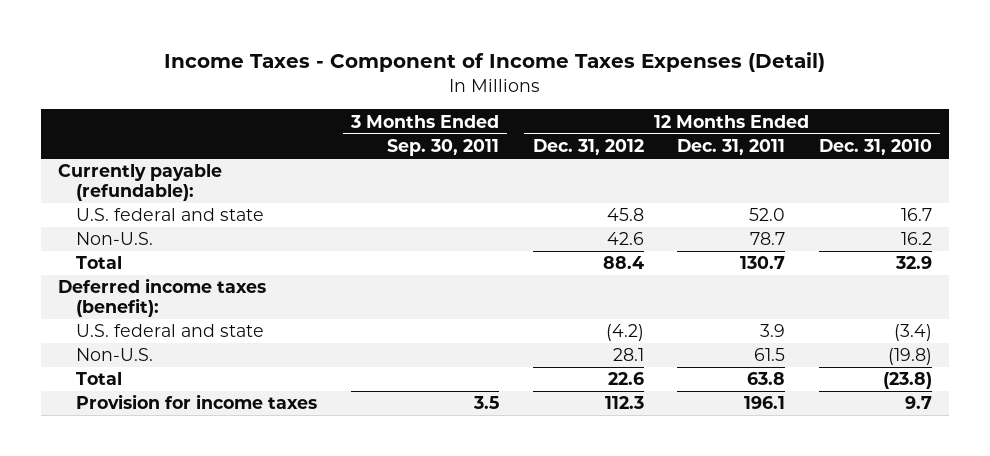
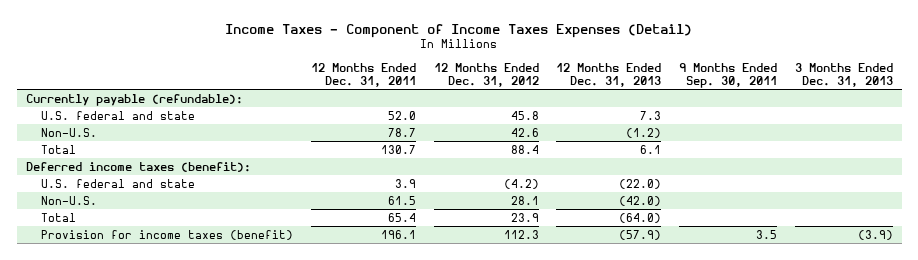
- | 3 Months Ended Sep. 30, 2011 | 12 Months Ended Dec. 31, 2012 | 12 Months Ended Dec. 31, 2011 | 12 Months Ended Dec. 31, 2010
+ | 12 Months Ended Dec. 31, 2011 | 12 Months Ended Dec. 31, 2012 | 12 Months Ended Dec. 31, 2013 | 9 Months Ended Sep. 30, 2011 | 3 Months Ended Dec. 31, 2013
- Total | | 22.6 | 63.8 | (23.8)
- Provision for income taxes | 3.5 | 112.3 | 196.1 | 9.7
+ Total | 65.4 | 23.9 | (64.0) | |
+ Provision for income taxes (benefit) | 196.1 | 112.3 | (57.9) | 3.5 | (3.9)

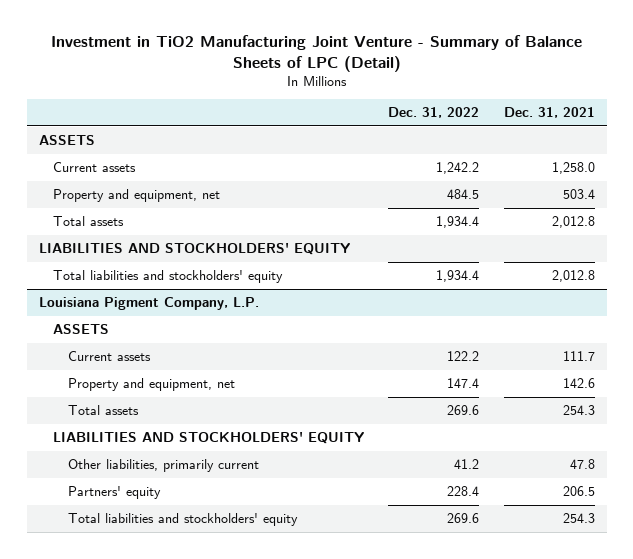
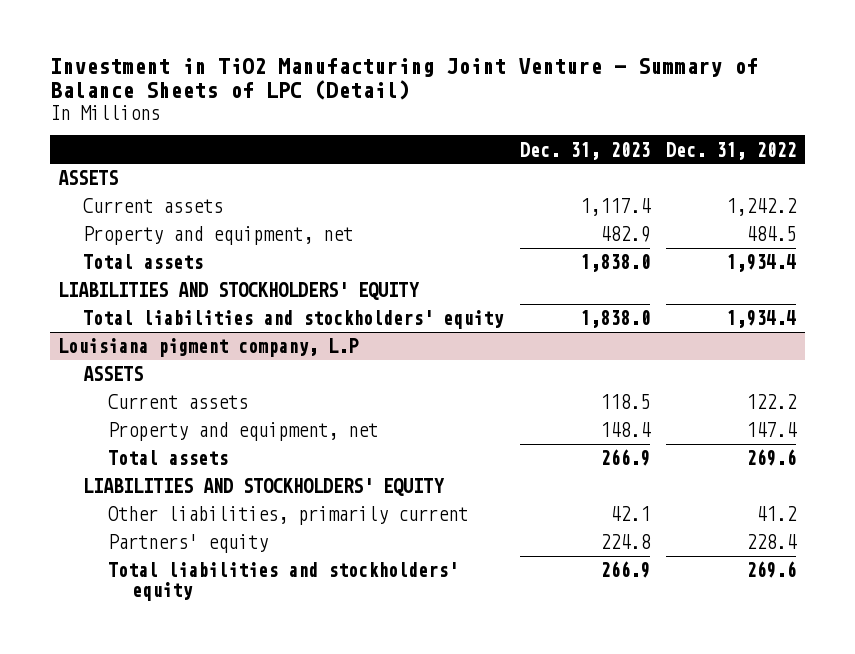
- | Dec. 31, 2022 | Dec. 31, 2021
+ | Dec. 31, 2023 | Dec. 31, 2022
- Louisiana Pigment Company, L.P.
+ Louisiana pigment company, L.P

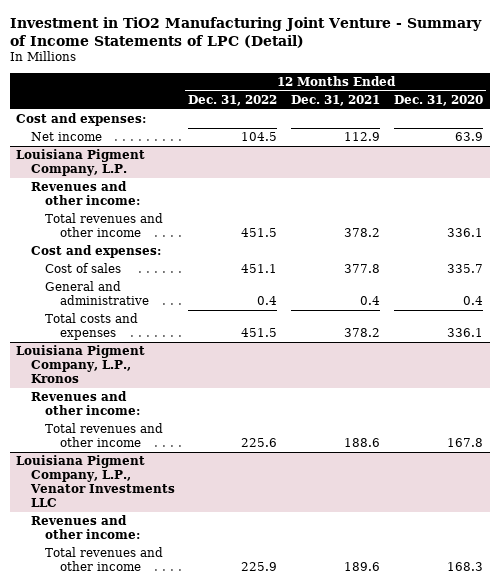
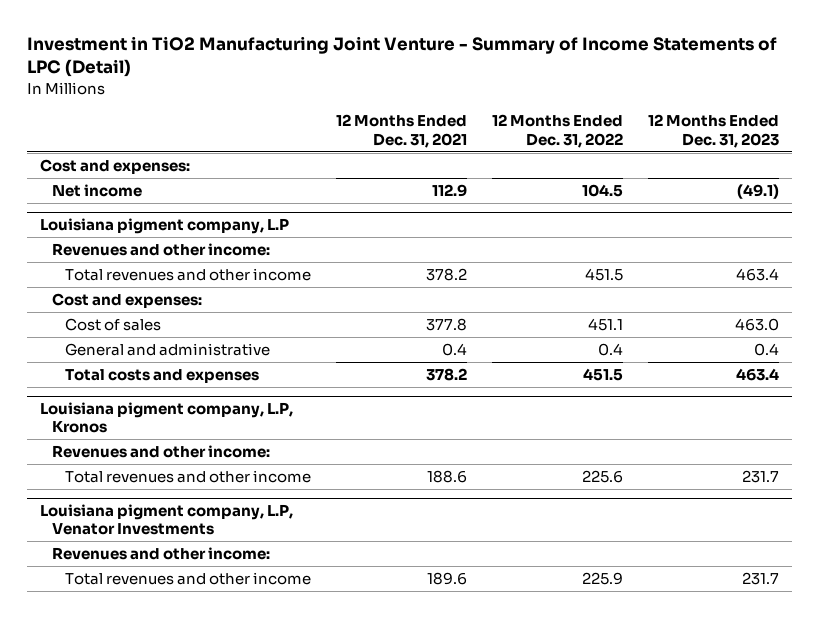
- | 12 Months Ended Dec. 31, 2022 | 12 Months Ended Dec. 31, 2021 | 12 Months Ended Dec. 31, 2020
+ | 12 Months Ended Dec. 31, 2021 | 12 Months Ended Dec. 31, 2022 | 12 Months Ended Dec. 31, 2023
- Louisiana Pigment Company, L.P.
+ Louisiana pigment company, L.P
- Louisiana Pigment Company, L.P., Kronos
+ Louisiana pigment company, L.P, Kronos
- Louisiana Pigment Company, L.P., Venator Investments LLC
+ Louisiana pigment company, L.P, Venator Investments

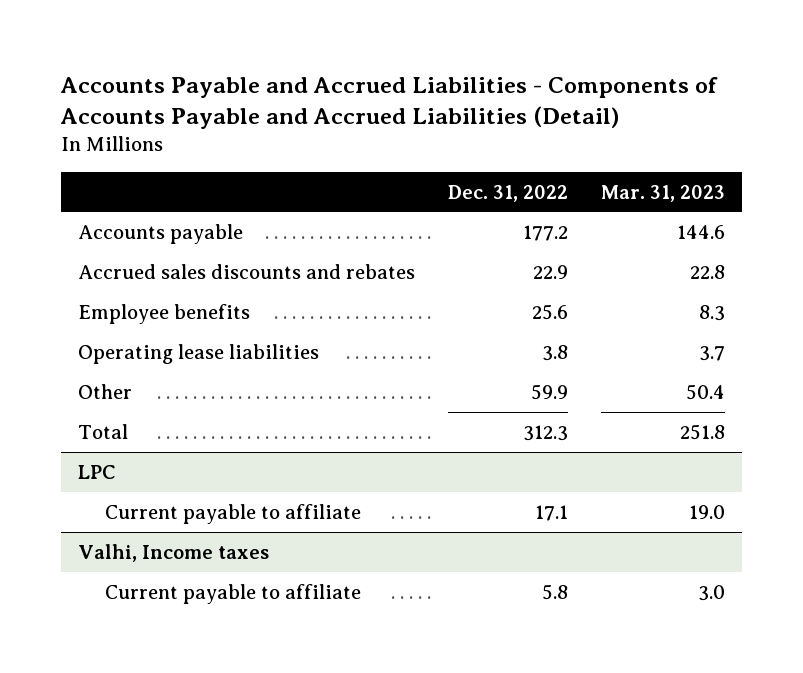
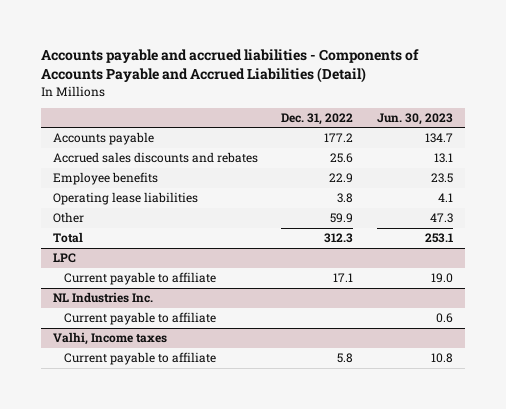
- Accounts Payable and Accrued Liabilities - Components of Accounts Payable and Accrued Liabilities (Detail)
+ Accounts payable and accrued liabilities - Components of Accounts Payable and Accrued Liabilities (Detail)
- | Dec. 31, 2022 | Mar. 31, 2023
+ | Dec. 31, 2022 | Jun. 30, 2023
- Accrued sales discounts and rebates | 22.9 | 22.8
- Employee benefits | 25.6 | 8.3
+ Accrued sales discounts and rebates | 25.6 | 13.1
+ Employee benefits | 22.9 | 23.5
+ NL Industries Inc.
+ Current payable to affiliate | | 0.6

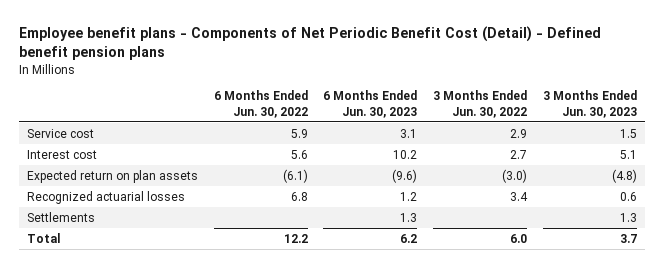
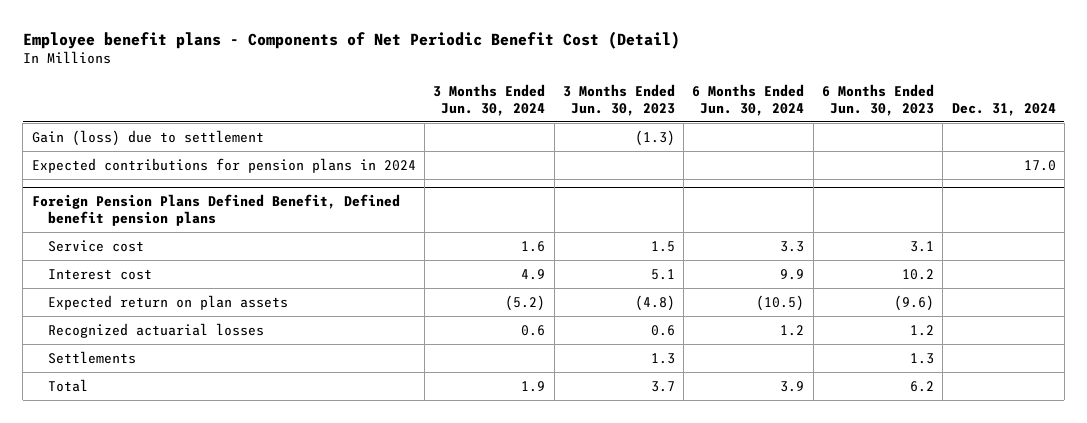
- Employee benefit plans - Components of Net Periodic Benefit Cost (Detail) - Defined benefit pension plans
+ Employee benefit plans - Components of Net Periodic Benefit Cost (Detail)
- | 6 Months Ended Jun. 30, 2022 | 6 Months Ended Jun. 30, 2023 | 3 Months Ended Jun. 30, 2022 | 3 Months Ended Jun. 30, 2023
+ | 3 Months Ended Jun. 30, 2024 | 3 Months Ended Jun. 30, 2023 | 6 Months Ended Jun. 30, 2024 | 6 Months Ended Jun. 30, 2023 | Dec. 31, 2024
+ Gain (loss) due to settlement | | (1.3) | | |
+ Expected contributions for pension plans in 2024 | | | | | 17.0
+ Foreign Pension Plans Defined Benefit, Defined benefit pension plans

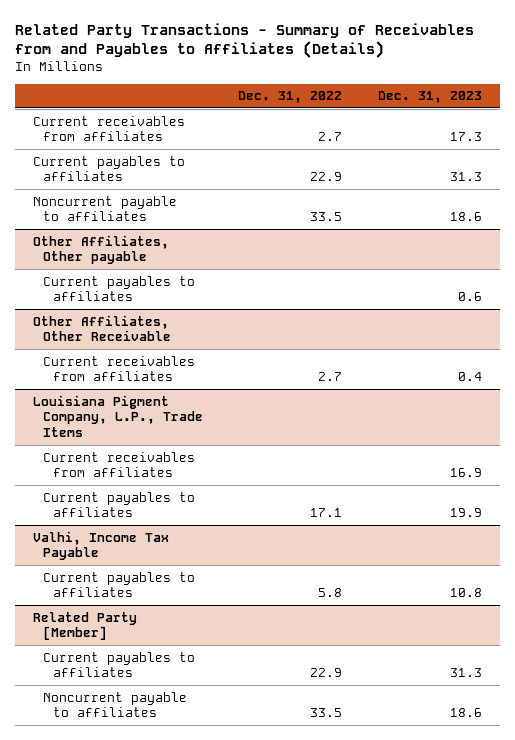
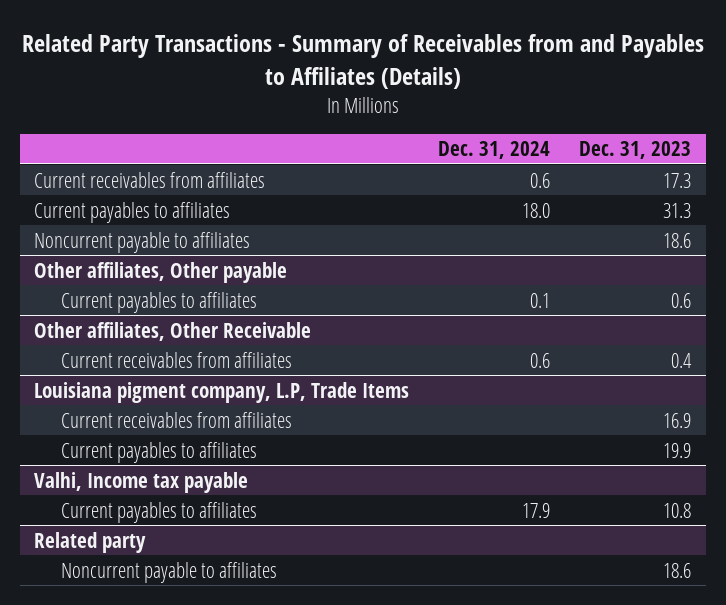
- | Dec. 31, 2022 | Dec. 31, 2023
+ | Dec. 31, 2024 | Dec. 31, 2023
- Other Affiliates, Other payable
+ Other affiliates, Other payable
- Other Affiliates, Other Receivable
+ Other affiliates, Other Receivable
- Louisiana Pigment Company, L.P., Trade Items
+ Louisiana pigment company, L.P, Trade Items
- Valhi, Income Tax Payable
+ Valhi, Income tax payable
- Related Party [Member]
- Current payables to affiliates | 22.9 | 31.3
+ Related party

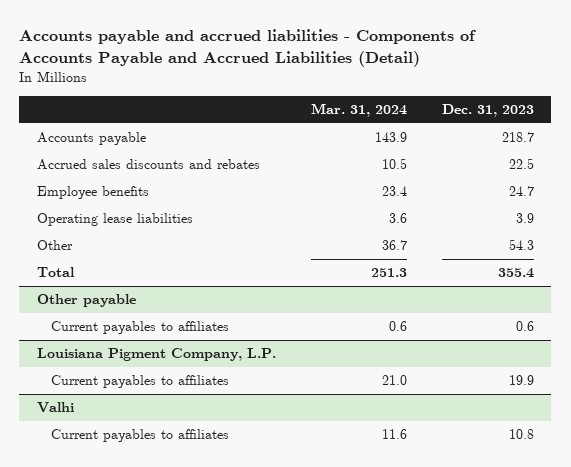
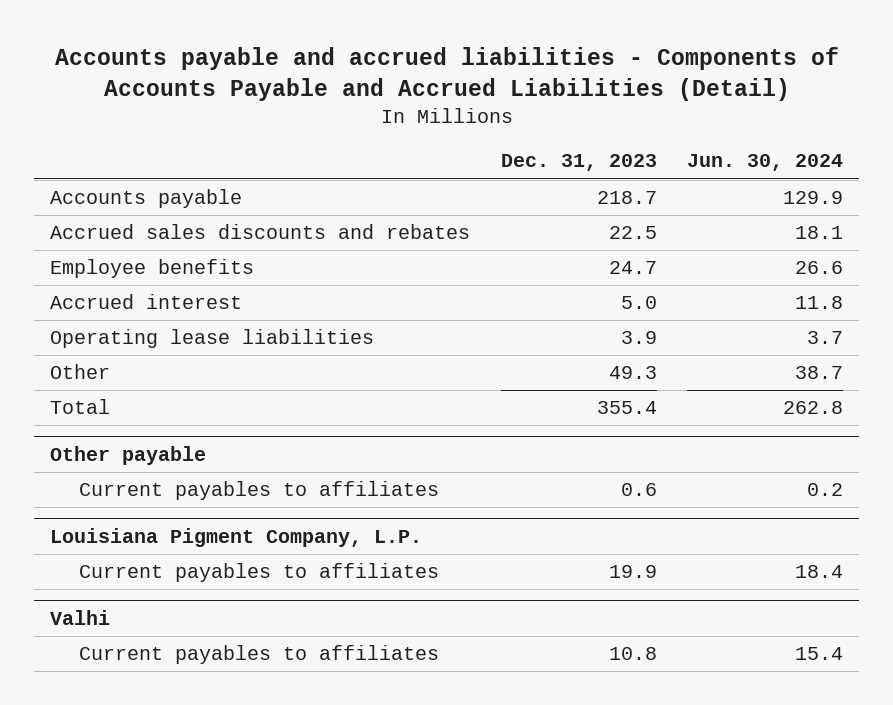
- | Mar. 31, 2024 | Dec. 31, 2023
+ | Dec. 31, 2023 | Jun. 30, 2024
+ Accrued interest | 5.0 | 11.8
- Other | 36.7 | 54.3
+ Other | 49.3 | 38.7

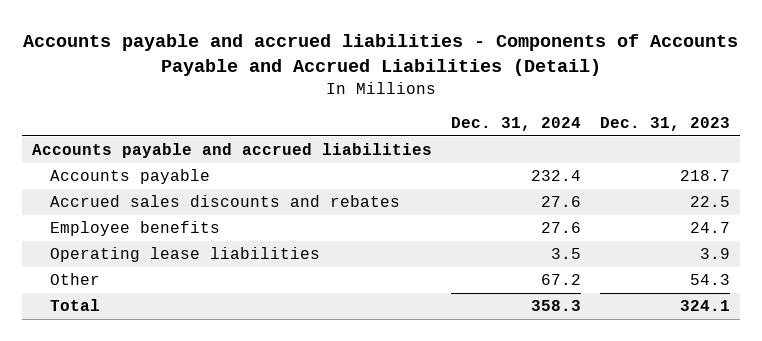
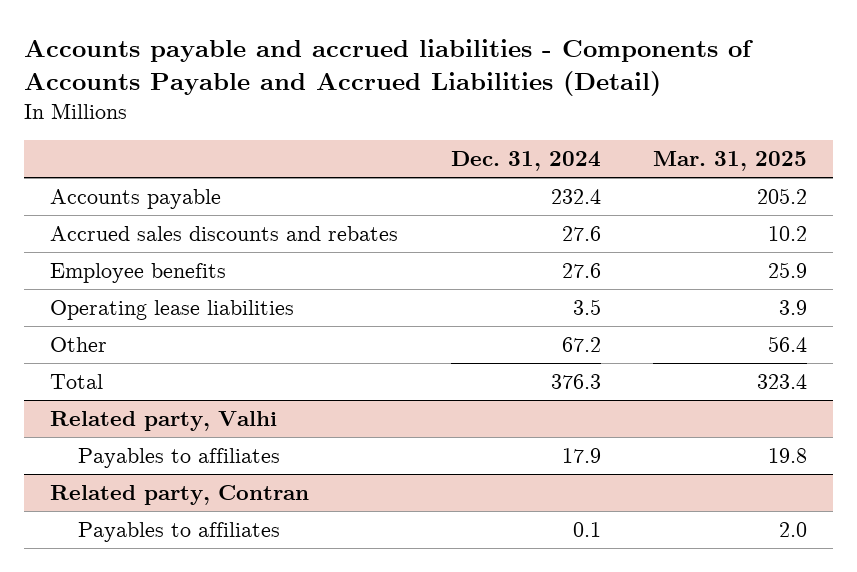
- | Dec. 31, 2024 | Dec. 31, 2023
+ | Dec. 31, 2024 | Mar. 31, 2025
- Accounts payable and accrued liabilities
- Total | 358.3 | 324.1
+ Total | 376.3 | 323.4
+ Related party, Valhi
+ Payables to affiliates | 17.9 | 19.8
+ Related party, Contran
+ Payables to affiliates | 0.1 | 2.0

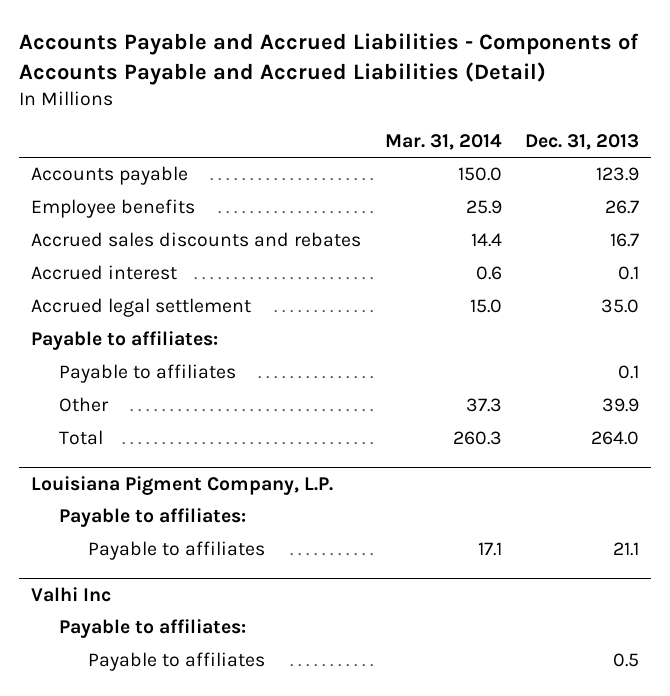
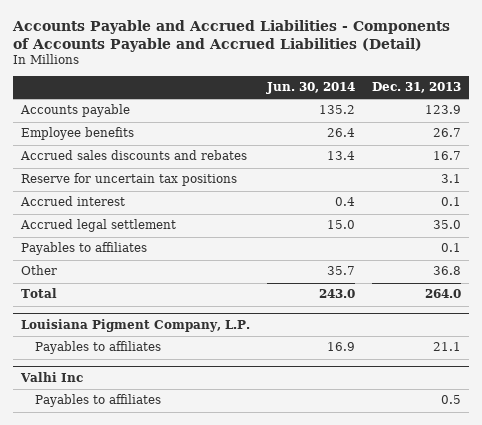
- | Mar. 31, 2014 | Dec. 31, 2013
+ | Jun. 30, 2014 | Dec. 31, 2013
+ Reserve for uncertain tax positions | | 3.1
- Payable to affiliates:
- Payable to affiliates | | 0.1
- Other | 37.3 | 39.9
+ Payables to affiliates | | 0.1
+ Other | 35.7 | 36.8
@ Louisiana Pigment Company, L.P.
- Payable to affiliates:
- Payable to affiliates | 17.1 | 21.1
+ Payables to affiliates | 16.9 | 21.1
@ Valhi Inc
- Payable to affiliates:
- Payable to affiliates | | 0.5
+ Payables to affiliates | | 0.5

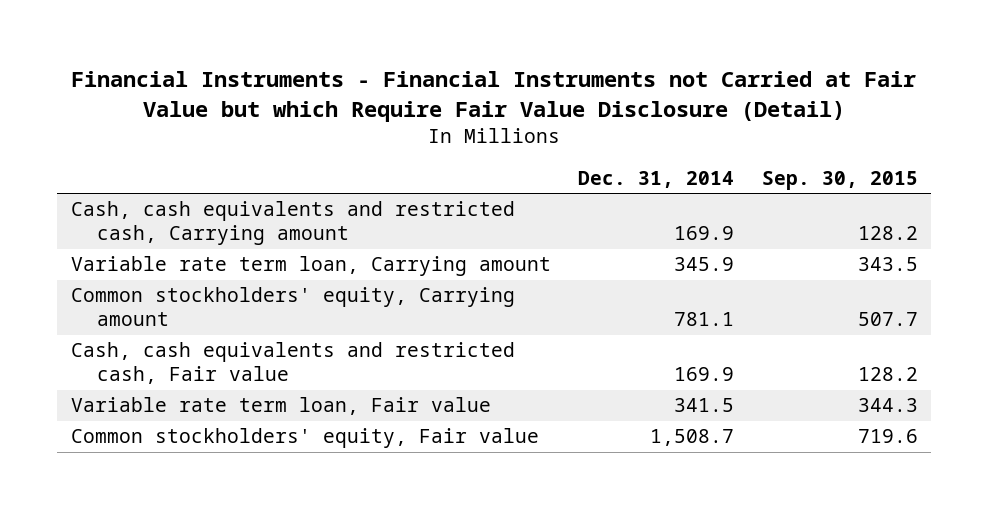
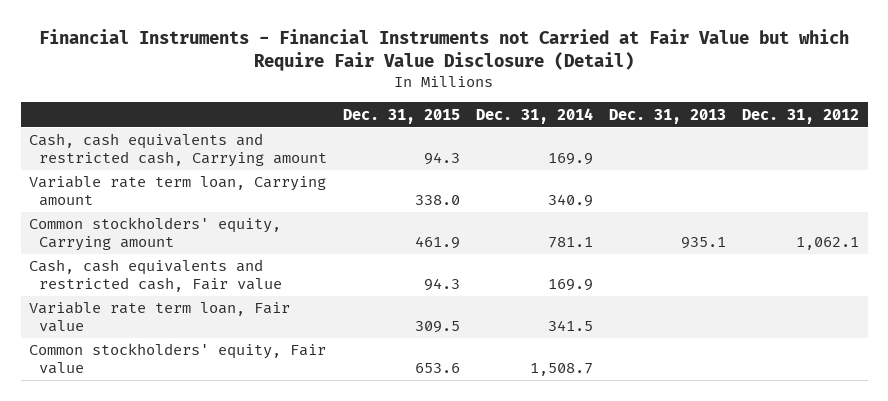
- | Dec. 31, 2014 | Sep. 30, 2015
+ | Dec. 31, 2015 | Dec. 31, 2014 | Dec. 31, 2013 | Dec. 31, 2012
- Variable rate term loan, Carrying amount | 345.9 | 343.5
+ Variable rate term loan, Carrying amount | 338.0 | 340.9 | |

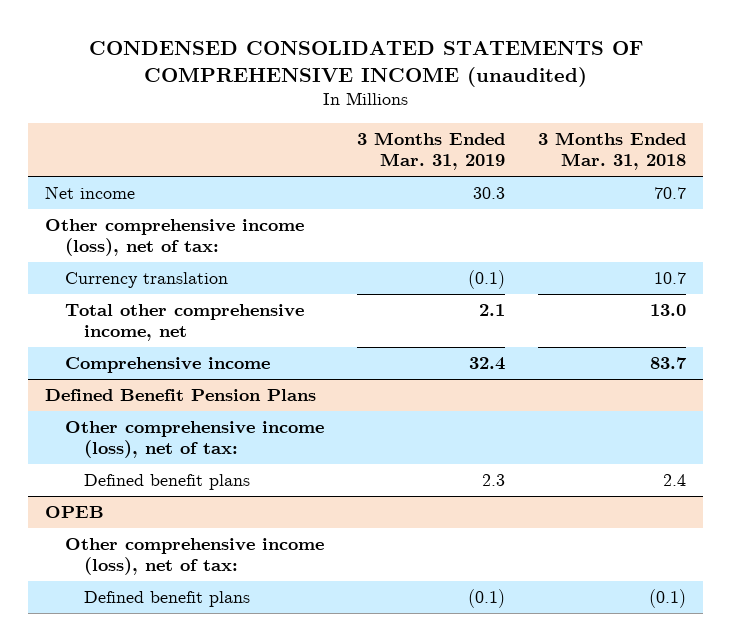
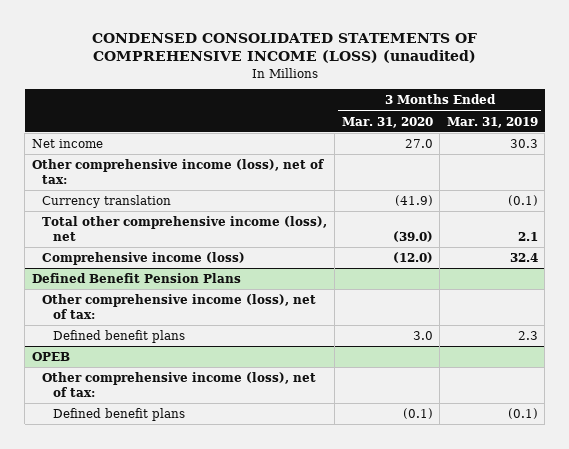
- CONDENSED CONSOLIDATED STATEMENTS OF COMPREHENSIVE INCOME (unaudited)
+ CONDENSED CONSOLIDATED STATEMENTS OF COMPREHENSIVE INCOME (LOSS) (unaudited)
- | 3 Months Ended Mar. 31, 2019 | 3 Months Ended Mar. 31, 2018
+ | 3 Months Ended Mar. 31, 2020 | 3 Months Ended Mar. 31, 2019
- Total other comprehensive income, net | 2.1 | 13.0
- Comprehensive income | 32.4 | 83.7
+ Total other comprehensive income (loss), net | (39.0) | 2.1
+ Comprehensive income (loss) | (12.0) | 32.4

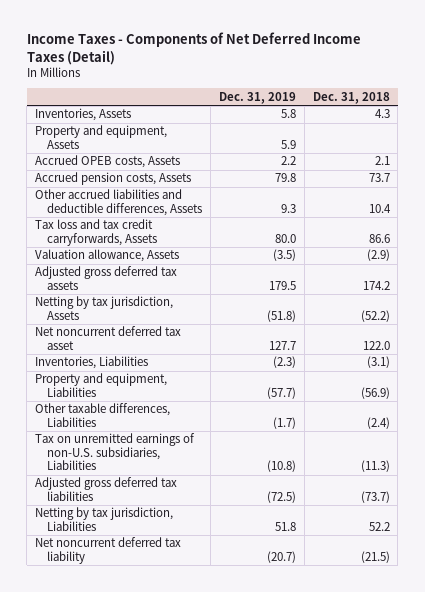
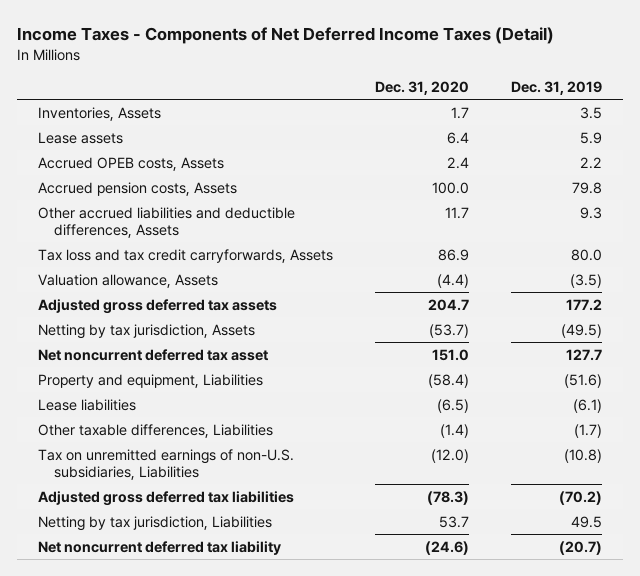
- | Dec. 31, 2019 | Dec. 31, 2018
+ | Dec. 31, 2020 | Dec. 31, 2019
- Inventories, Assets | 5.8 | 4.3
- Property and equipment, Assets | 5.9 |
+ Inventories, Assets | 1.7 | 3.5
+ Lease assets | 6.4 | 5.9
- Adjusted gross deferred tax assets | 179.5 | 174.2
- Netting by tax jurisdiction, Assets | (51.8) | (52.2)
+ Adjusted gross deferred tax assets | 204.7 | 177.2
+ Netting by tax jurisdiction, Assets | (53.7) | (49.5)
- Inventories, Liabilities | (2.3) | (3.1)
- Property and equipment, Liabilities | (57.7) | (56.9)
+ Property and equipment, Liabilities | (58.4) | (51.6)
+ Lease liabilities | (6.5) | (6.1)
- Adjusted gross deferred tax liabilities | (72.5) | (73.7)
- Netting by tax jurisdiction, Liabilities | 51.8 | 52.2
+ Adjusted gross deferred tax liabilities | (78.3) | (70.2)
+ Netting by tax jurisdiction, Liabilities | 53.7 | 49.5

